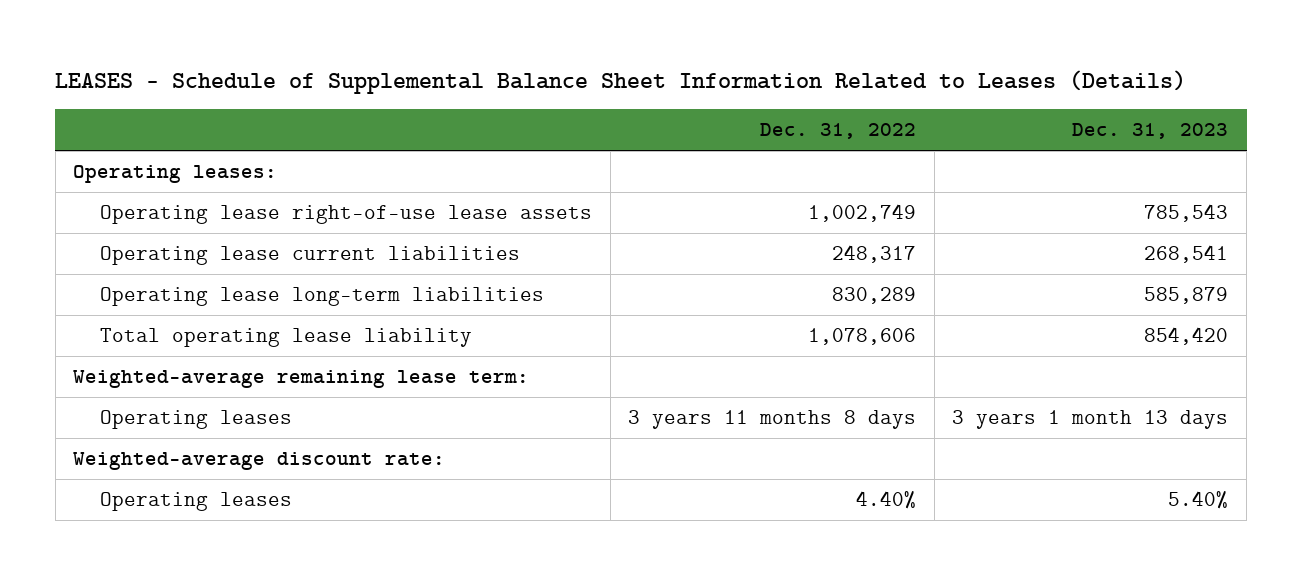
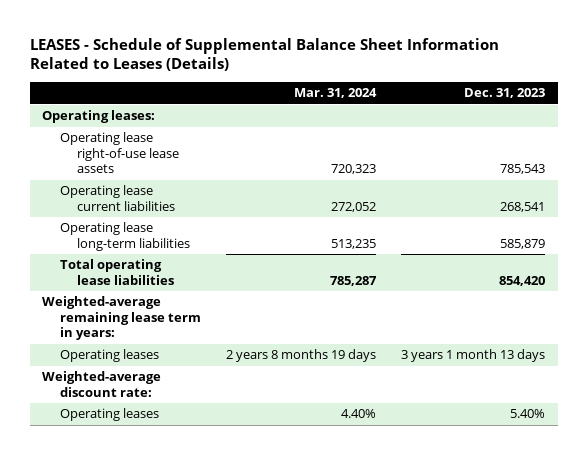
- | Dec. 31, 2022 | Dec. 31, 2023
+ | Mar. 31, 2024 | Dec. 31, 2023
- Total operating lease liability | 1,078,606 | 854,420
- Weighted-average remaining lease term:
+ Total operating lease liabilities | 785,287 | 854,420
+ Weighted-average remaining lease term in years:

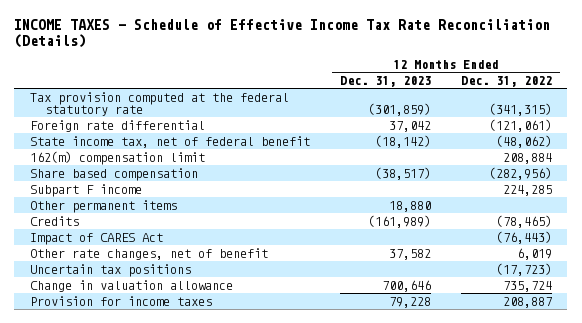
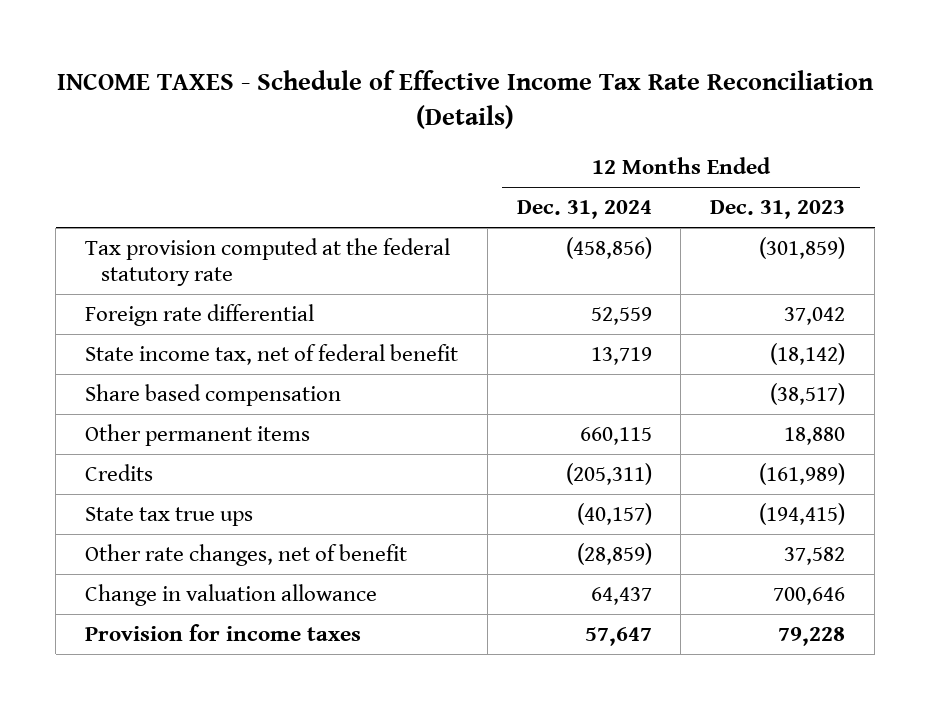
- | 12 Months Ended Dec. 31, 2023 | 12 Months Ended Dec. 31, 2022
+ | 12 Months Ended Dec. 31, 2024 | 12 Months Ended Dec. 31, 2023
- 162(m) compensation limit | | 208,884
- Subpart F income | | 224,285
- Impact of CARES Act | | (76,443)
+ State tax true ups | (40,157) | (194,415)
- Uncertain tax positions | | (17,723)

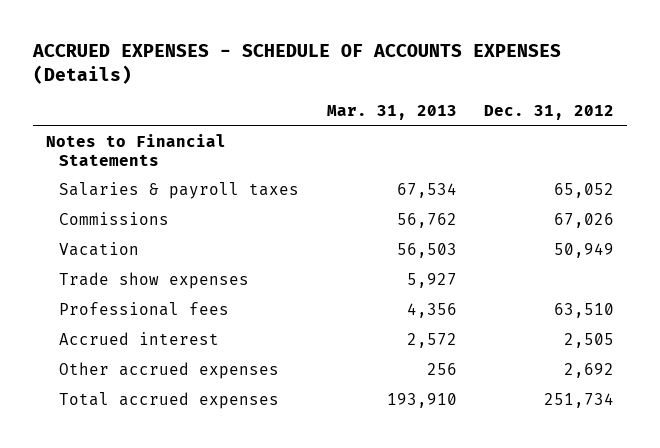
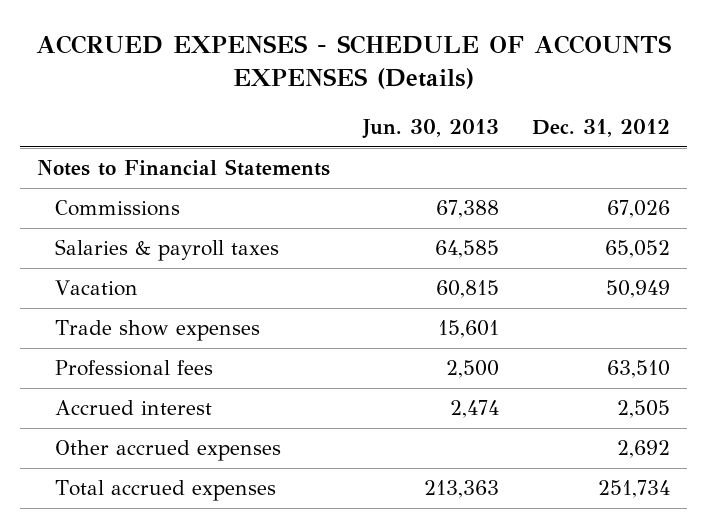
- | Mar. 31, 2013 | Dec. 31, 2012
+ | Jun. 30, 2013 | Dec. 31, 2012
moved down: Salaries & payroll taxes | 64,585 | 65,052

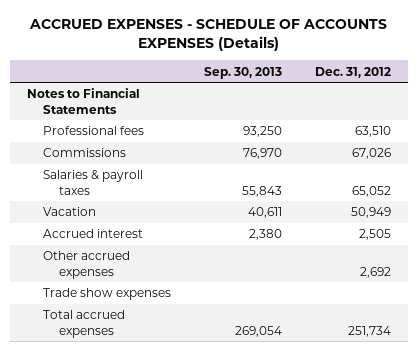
- | Jun. 30, 2013 | Dec. 31, 2012
+ | Sep. 30, 2013 | Dec. 31, 2012
moved up: Professional fees | 93,250 | 63,510
moved down: Trade show expenses

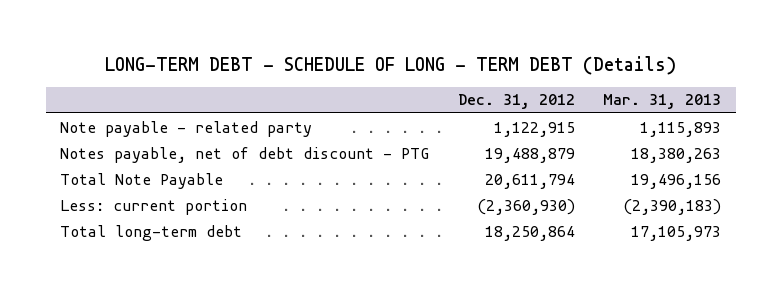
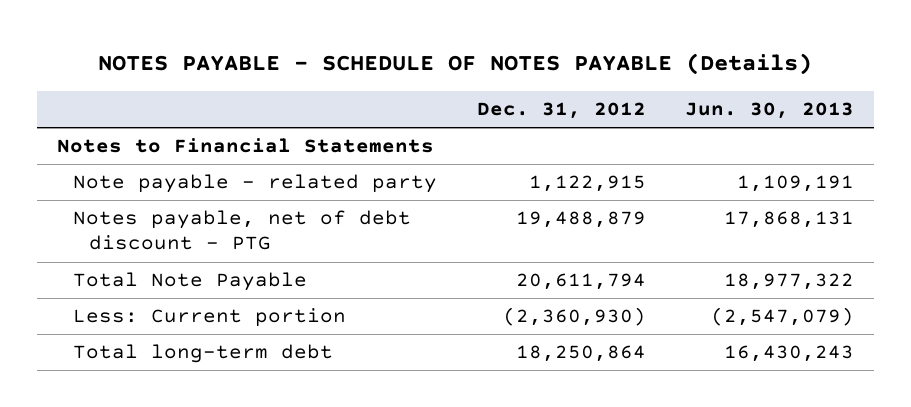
- LONG-TERM DEBT - SCHEDULE OF LONG - TERM DEBT (Details)
+ NOTES PAYABLE - SCHEDULE OF NOTES PAYABLE (Details)
- | Dec. 31, 2012 | Mar. 31, 2013
+ | Dec. 31, 2012 | Jun. 30, 2013
+ Notes to Financial Statements
- Less: current portion | (2,360,930) | (2,390,183)
+ Less: Current portion | (2,360,930) | (2,547,079)

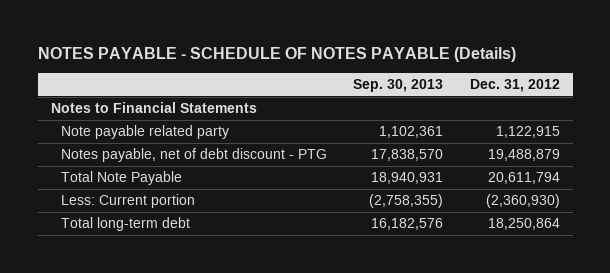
- | Dec. 31, 2012 | Jun. 30, 2013
+ | Sep. 30, 2013 | Dec. 31, 2012
- Note payable - related party | 1,122,915 | 1,109,191
+ Note payable related party | 1,102,361 | 1,122,915

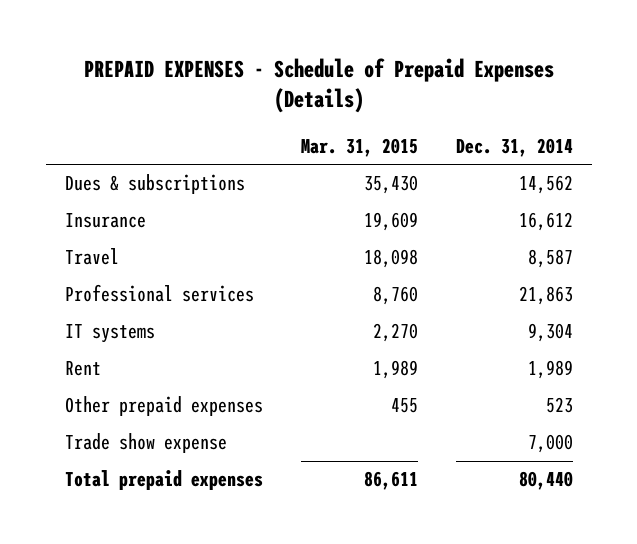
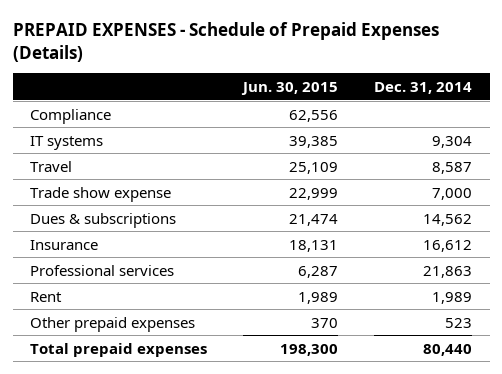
- | Mar. 31, 2015 | Dec. 31, 2014
+ | Jun. 30, 2015 | Dec. 31, 2014
+ Compliance | 62,556 |
moved up: IT systems | 39,385 | 9,304
moved up: Travel | 25,109 | 8,587
moved up: Trade show expense | 22,999 | 7,000

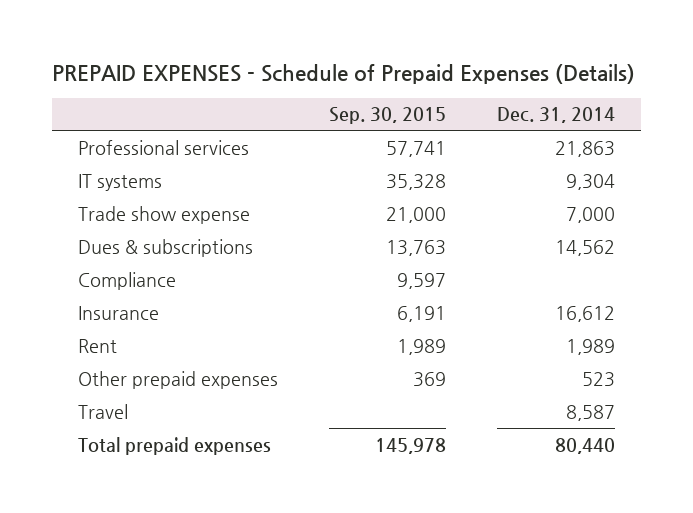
- | Jun. 30, 2015 | Dec. 31, 2014
+ | Sep. 30, 2015 | Dec. 31, 2014
moved up: Professional services | 57,741 | 21,863
moved down: Compliance | 9,597 |
moved down: Travel | | 8,587

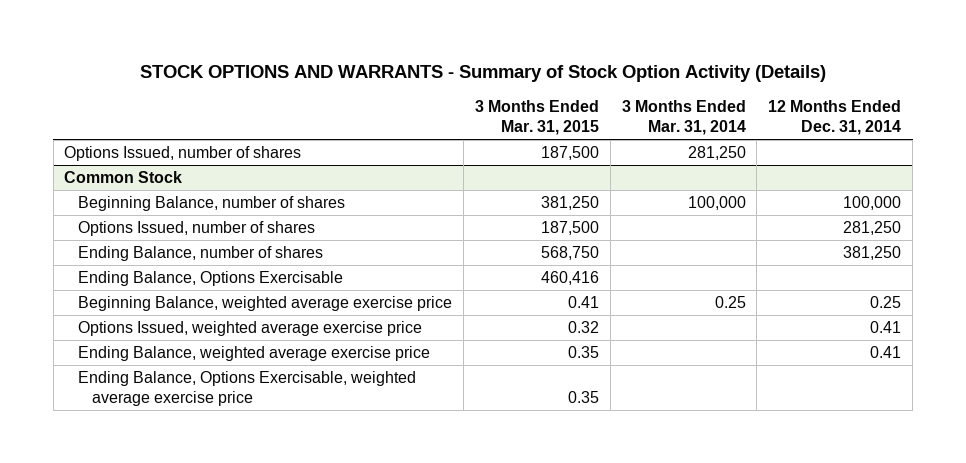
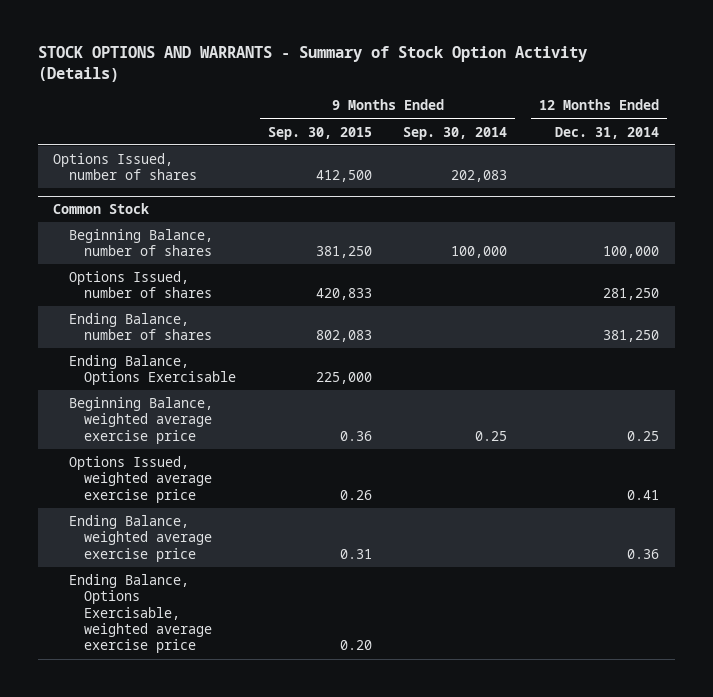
- | 3 Months Ended Mar. 31, 2015 | 3 Months Ended Mar. 31, 2014 | 12 Months Ended Dec. 31, 2014
+ | 9 Months Ended Sep. 30, 2015 | 9 Months Ended Sep. 30, 2014 | 12 Months Ended Dec. 31, 2014
@ Common Stock
- Ending Balance, weighted average exercise price | 0.35 | | 0.41
+ Ending Balance, weighted average exercise price | 0.31 | | 0.36

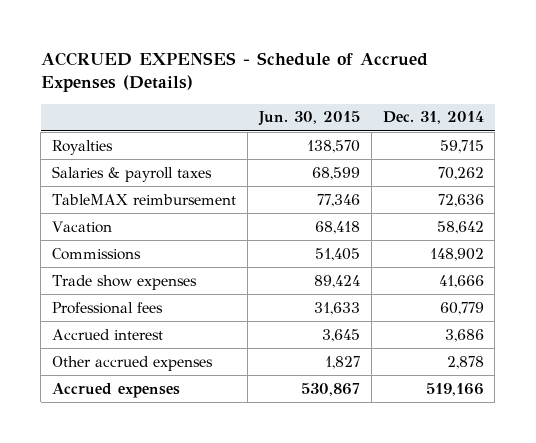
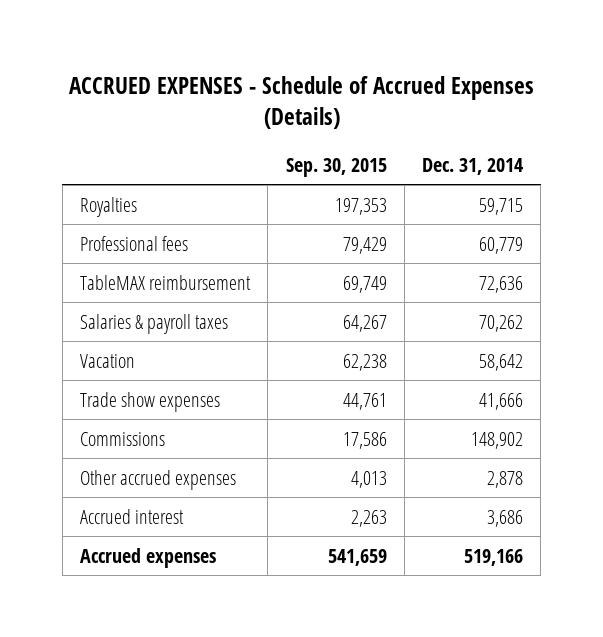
- | Jun. 30, 2015 | Dec. 31, 2014
+ | Sep. 30, 2015 | Dec. 31, 2014
moved up: Professional fees | 79,429 | 60,779
moved down: Salaries & payroll taxes | 64,267 | 70,262
moved down: Commissions | 17,586 | 148,902
moved down: Accrued interest | 2,263 | 3,686

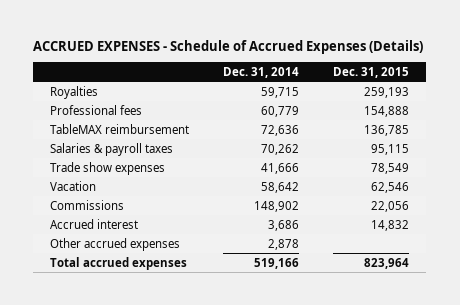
- | Sep. 30, 2015 | Dec. 31, 2014
+ | Dec. 31, 2014 | Dec. 31, 2015
moved down: Vacation | 58,642 | 62,546
- Accrued expenses | 541,659 | 519,166
moved down: Other accrued expenses | 2,878 |
+ Total accrued expenses | 519,166 | 823,964

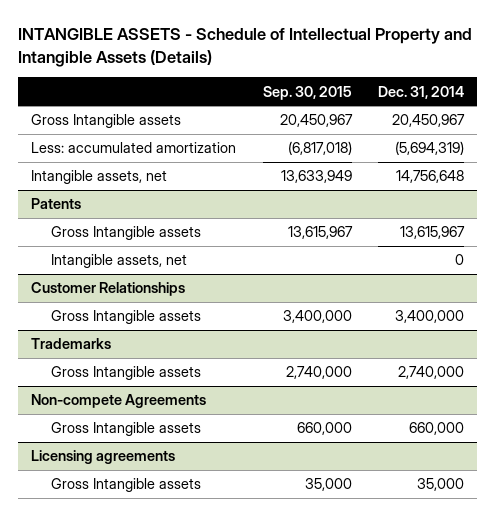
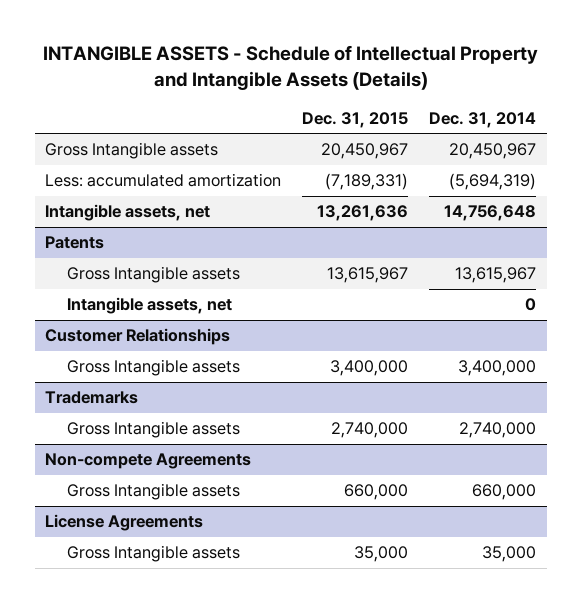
- | Sep. 30, 2015 | Dec. 31, 2014
+ | Dec. 31, 2015 | Dec. 31, 2014
- Licensing agreements
+ License Agreements

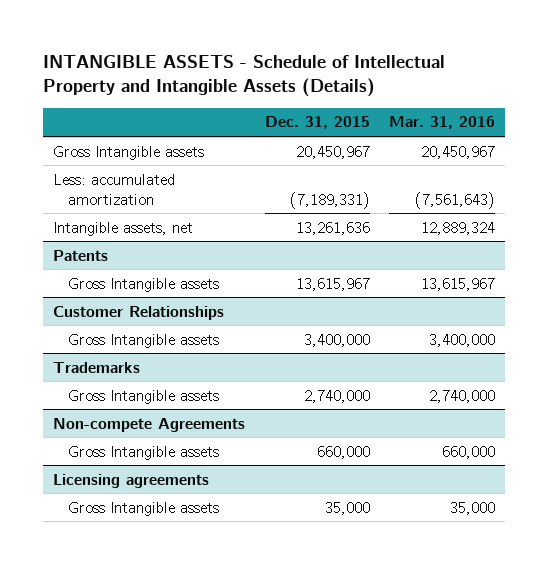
- | Dec. 31, 2015 | Dec. 31, 2014
+ | Dec. 31, 2015 | Mar. 31, 2016
@ Patents
- Intangible assets, net | | 0
- License Agreements
+ Licensing agreements

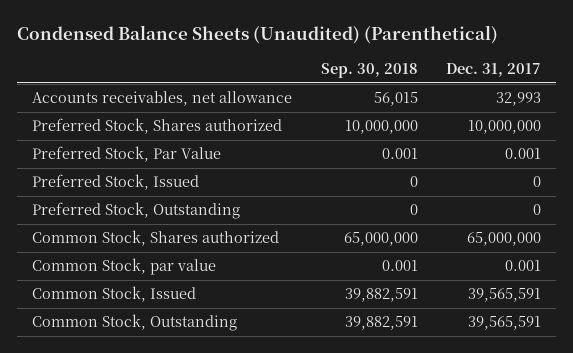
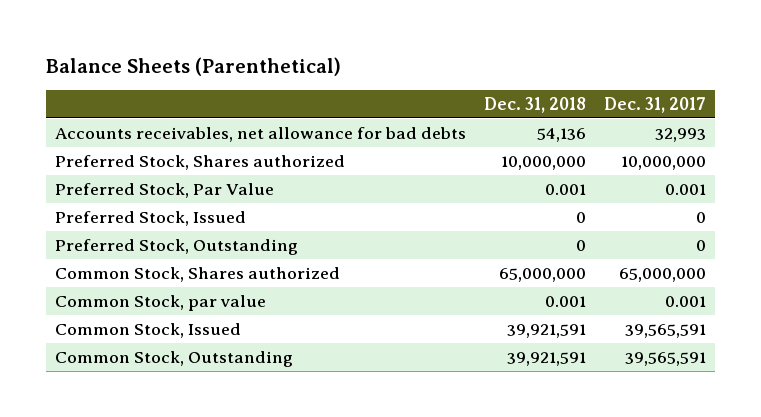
- Condensed Balance Sheets (Unaudited) (Parenthetical)
+ Balance Sheets (Parenthetical)
- | Sep. 30, 2018 | Dec. 31, 2017
+ | Dec. 31, 2018 | Dec. 31, 2017
- Accounts receivables, net allowance | 56,015 | 32,993
+ Accounts receivables, net allowance for bad debts | 54,136 | 32,993

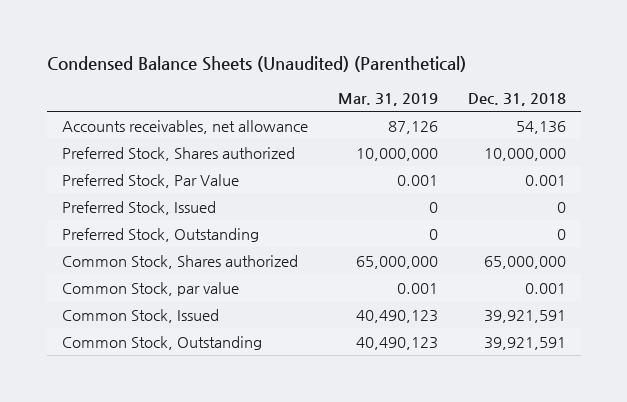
- Balance Sheets (Parenthetical)
+ Condensed Balance Sheets (Unaudited) (Parenthetical)
- | Dec. 31, 2018 | Dec. 31, 2017
+ | Mar. 31, 2019 | Dec. 31, 2018
- Accounts receivables, net allowance for bad debts | 54,136 | 32,993
+ Accounts receivables, net allowance | 87,126 | 54,136

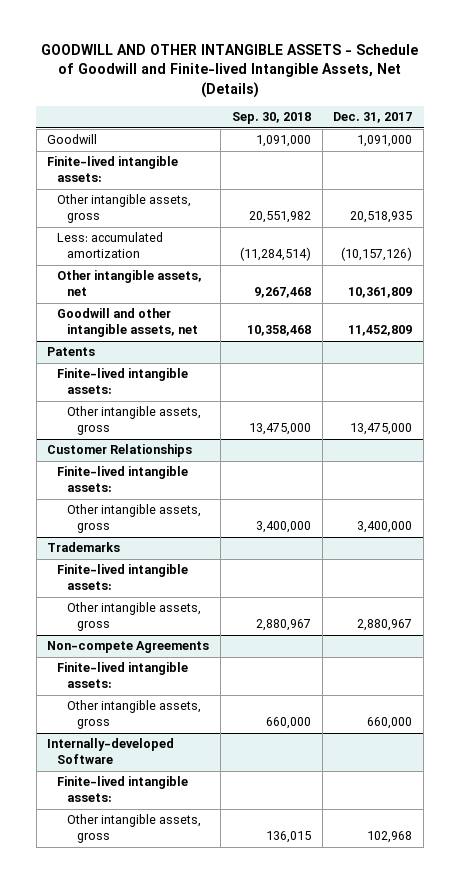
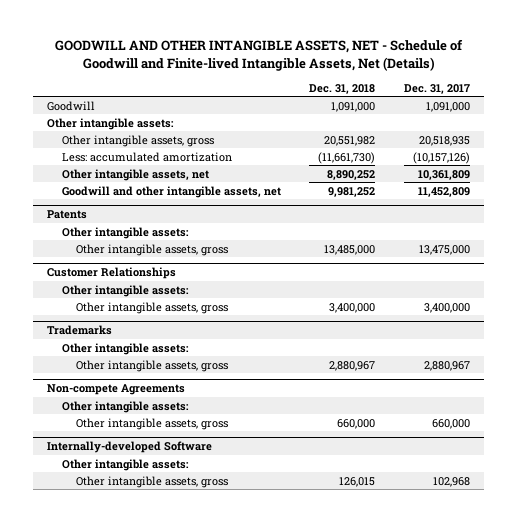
- GOODWILL AND OTHER INTANGIBLE ASSETS - Schedule of Goodwill and Finite-lived Intangible Assets, Net (Details)
+ GOODWILL AND OTHER INTANGIBLE ASSETS, NET - Schedule of Goodwill and Finite-lived Intangible Assets, Net (Details)
- | Sep. 30, 2018 | Dec. 31, 2017
+ | Dec. 31, 2018 | Dec. 31, 2017
- Finite-lived intangible assets:
+ Other intangible assets:
@ Patents
- Finite-lived intangible assets:
+ Other intangible assets:
@ Customer Relationships
- Finite-lived intangible assets:
+ Other intangible assets:
@ Trademarks
- Finite-lived intangible assets:
+ Other intangible assets:
@ Non-compete Agreements
- Finite-lived intangible assets:
+ Other intangible assets:
@ Internally-developed Software
- Finite-lived intangible assets:
+ Other intangible assets:

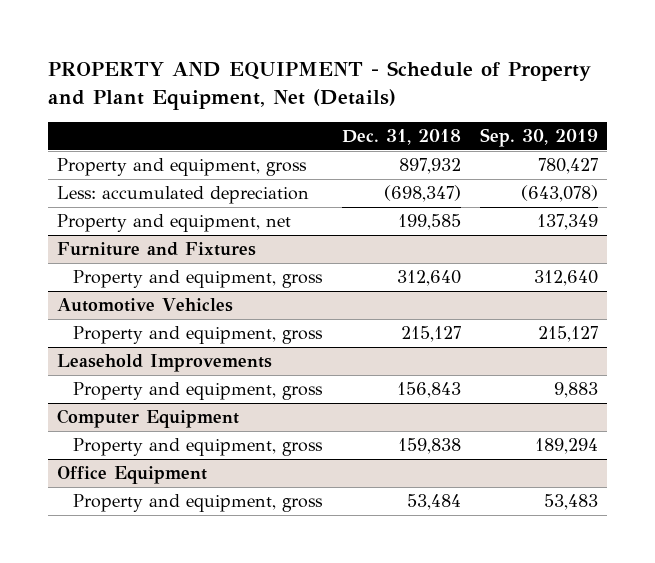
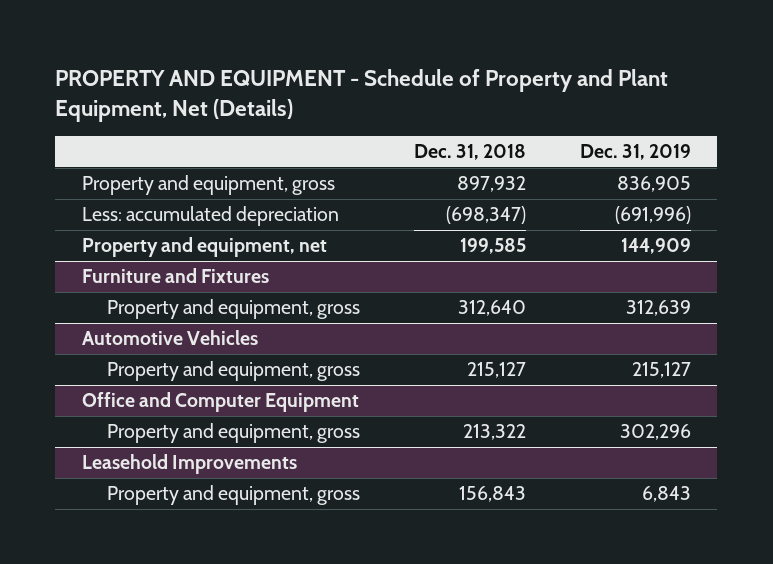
- | Dec. 31, 2018 | Sep. 30, 2019
+ | Dec. 31, 2018 | Dec. 31, 2019
+ Office and Computer Equipment
+ Property and equipment, gross | 213,322 | 302,296
- Computer Equipment
- Property and equipment, gross | 159,838 | 189,294
- Office Equipment
- Property and equipment, gross | 53,484 | 53,483

